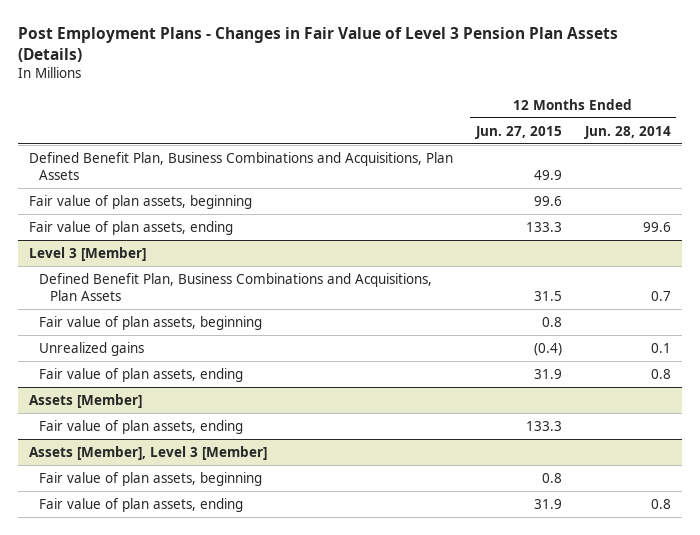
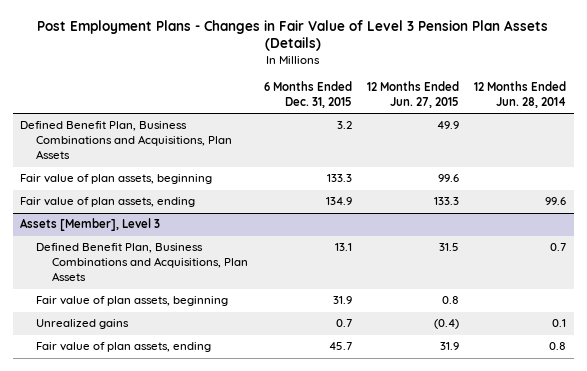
- | 12 Months Ended Jun. 27, 2015 | 12 Months Ended Jun. 28, 2014
+ | 6 Months Ended Dec. 31, 2015 | 12 Months Ended Jun. 27, 2015 | 12 Months Ended Jun. 28, 2014
- Level 3 [Member]
+ Assets [Member], Level 3
- Assets [Member]
- Fair value of plan assets, ending | 133.3 |
- Assets [Member], Level 3 [Member]
- Fair value of plan assets, beginning | 0.8 |
- Fair value of plan assets, ending | 31.9 | 0.8

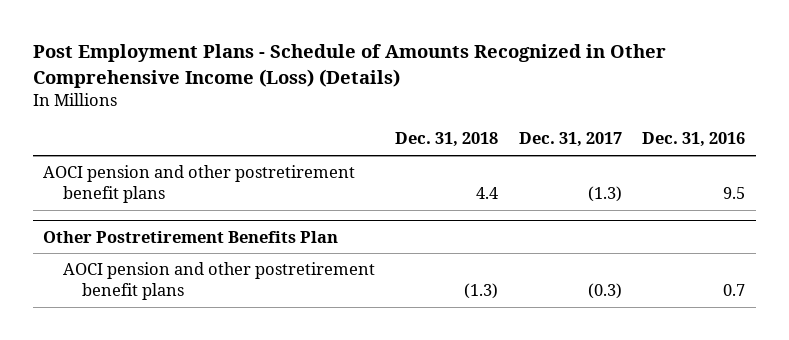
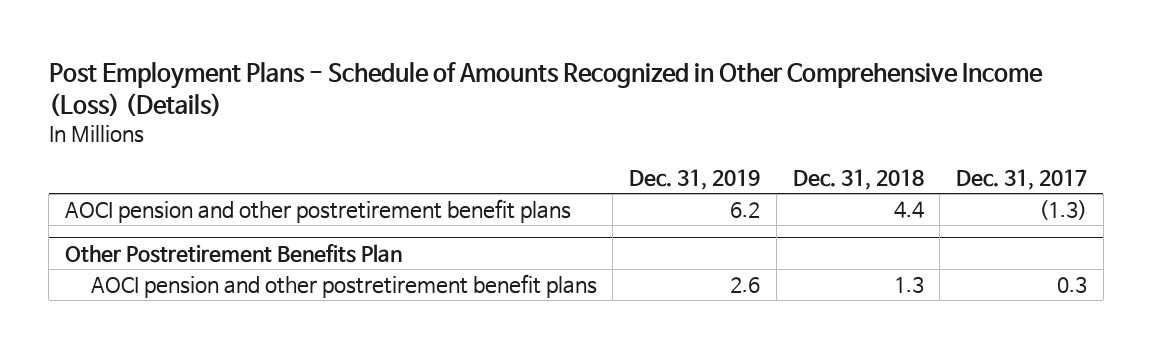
- | Dec. 31, 2018 | Dec. 31, 2017 | Dec. 31, 2016
+ | Dec. 31, 2019 | Dec. 31, 2018 | Dec. 31, 2017
@ Other Postretirement Benefits Plan
- AOCI pension and other postretirement benefit plans | (1.3) | (0.3) | 0.7
+ AOCI pension and other postretirement benefit plans | 2.6 | 1.3 | 0.3

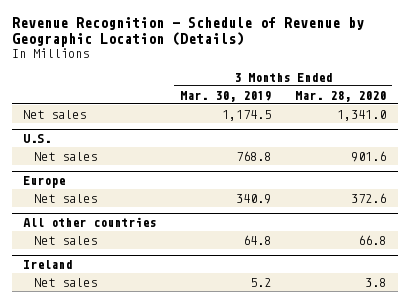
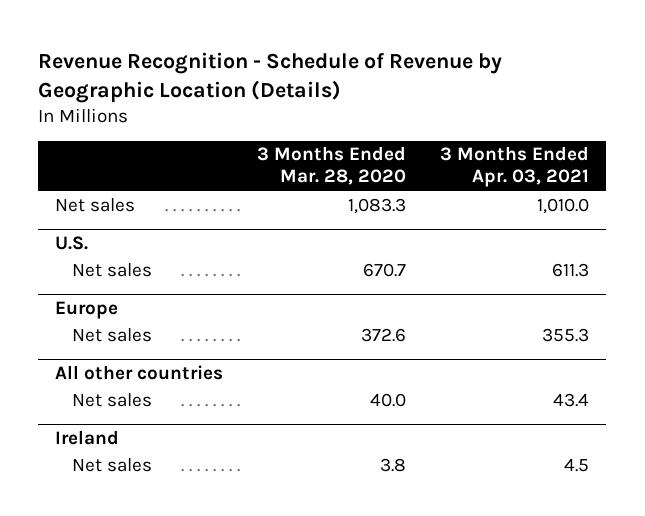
- | 3 Months Ended Mar. 30, 2019 | 3 Months Ended Mar. 28, 2020
+ | 3 Months Ended Mar. 28, 2020 | 3 Months Ended Apr. 03, 2021
- Net sales | 1,174.5 | 1,341.0
+ Net sales | 1,083.3 | 1,010.0
@ U.S.
- Net sales | 768.8 | 901.6
+ Net sales | 670.7 | 611.3
@ All other countries
- Net sales | 64.8 | 66.8
+ Net sales | 40.0 | 43.4

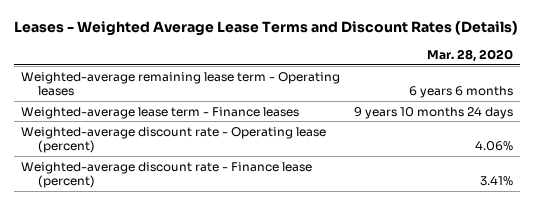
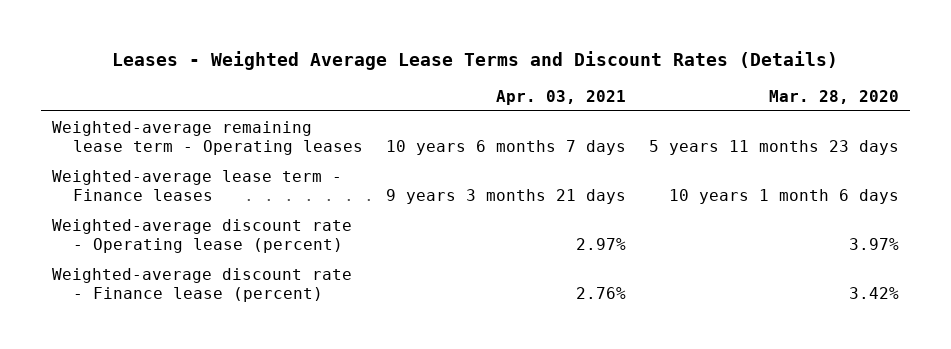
- | Mar. 28, 2020
+ | Apr. 03, 2021 | Mar. 28, 2020
- Weighted-average remaining lease term - Operating leases | 6 years 6 months
- Weighted-average lease term - Finance leases | 9 years 10 months 24 days
- Weighted-average discount rate - Operating lease (percent) | 4.06%
- Weighted-average discount rate - Finance lease (percent) | 3.41%
+ Weighted-average remaining lease term - Operating leases | 10 years 6 months 7 days | 5 years 11 months 23 days
+ Weighted-average lease term - Finance leases | 9 years 3 months 21 days | 10 years 1 month 6 days
+ Weighted-average discount rate - Operating lease (percent) | 2.97% | 3.97%
+ Weighted-average discount rate - Finance lease (percent) | 2.76% | 3.42%

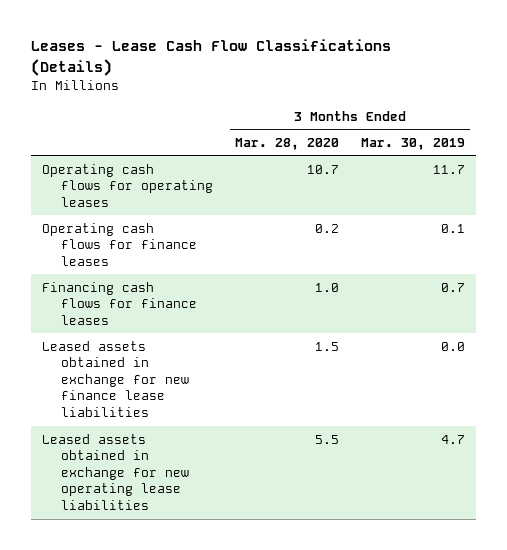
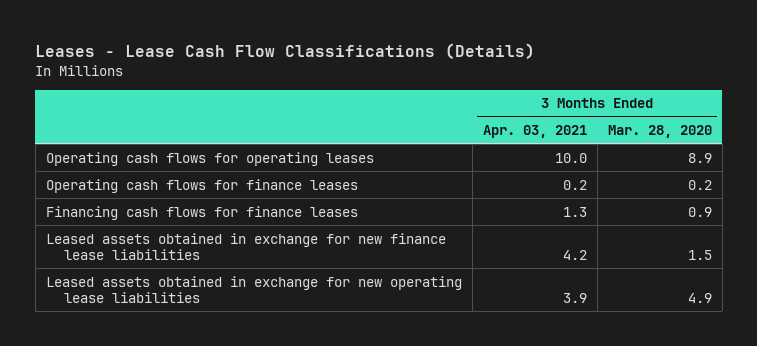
- | 3 Months Ended Mar. 28, 2020 | 3 Months Ended Mar. 30, 2019
+ | 3 Months Ended Apr. 03, 2021 | 3 Months Ended Mar. 28, 2020
- Operating cash flows for operating leases | 10.7 | 11.7
+ Operating cash flows for operating leases | 10.0 | 8.9
- Financing cash flows for finance leases | 1.0 | 0.7
+ Financing cash flows for finance leases | 1.3 | 0.9
- Leased assets obtained in exchange for new operating lease liabilities | 5.5 | 4.7
+ Leased assets obtained in exchange for new operating lease liabilities | 3.9 | 4.9

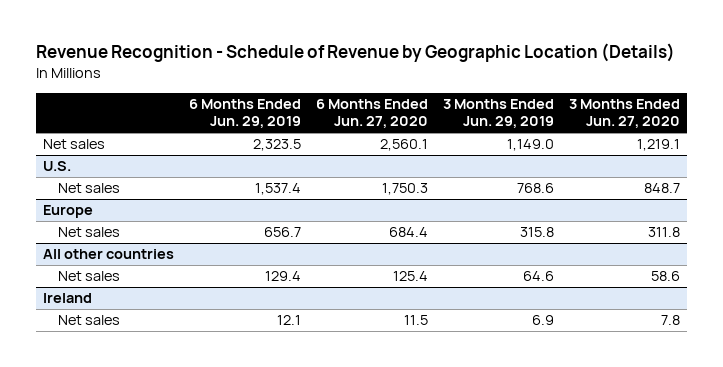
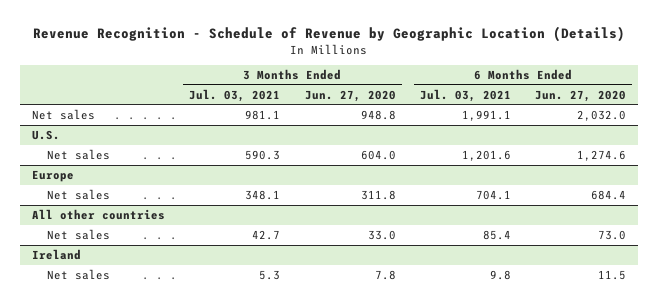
- | 6 Months Ended Jun. 29, 2019 | 6 Months Ended Jun. 27, 2020 | 3 Months Ended Jun. 29, 2019 | 3 Months Ended Jun. 27, 2020
+ | 3 Months Ended Jul. 03, 2021 | 3 Months Ended Jun. 27, 2020 | 6 Months Ended Jul. 03, 2021 | 6 Months Ended Jun. 27, 2020
- Net sales | 2,323.5 | 2,560.1 | 1,149.0 | 1,219.1
+ Net sales | 981.1 | 948.8 | 1,991.1 | 2,032.0
@ U.S.
- Net sales | 1,537.4 | 1,750.3 | 768.6 | 848.7
+ Net sales | 590.3 | 604.0 | 1,201.6 | 1,274.6
@ All other countries
- Net sales | 129.4 | 125.4 | 64.6 | 58.6
+ Net sales | 42.7 | 33.0 | 85.4 | 73.0

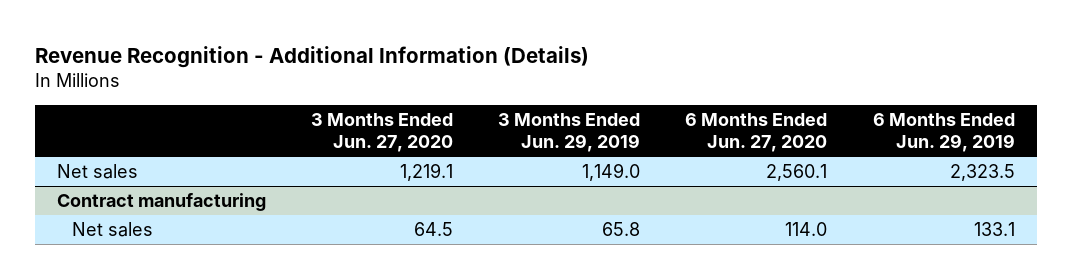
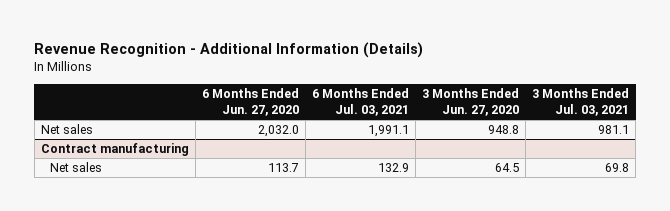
- | 3 Months Ended Jun. 27, 2020 | 3 Months Ended Jun. 29, 2019 | 6 Months Ended Jun. 27, 2020 | 6 Months Ended Jun. 29, 2019
+ | 6 Months Ended Jun. 27, 2020 | 6 Months Ended Jul. 03, 2021 | 3 Months Ended Jun. 27, 2020 | 3 Months Ended Jul. 03, 2021
- Net sales | 1,219.1 | 1,149.0 | 2,560.1 | 2,323.5
+ Net sales | 2,032.0 | 1,991.1 | 948.8 | 981.1
@ Contract manufacturing
- Net sales | 64.5 | 65.8 | 114.0 | 133.1
+ Net sales | 113.7 | 132.9 | 64.5 | 69.8

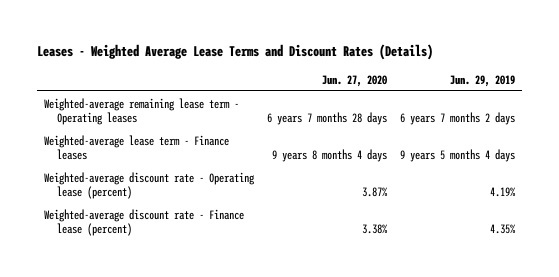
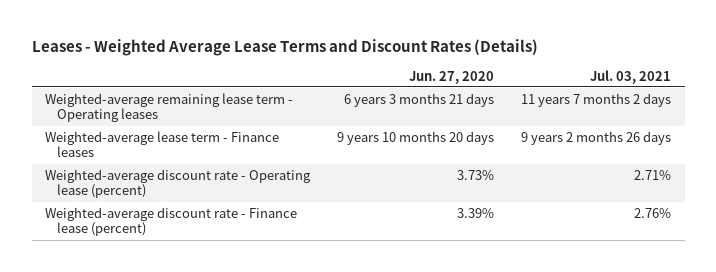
- | Jun. 27, 2020 | Jun. 29, 2019
+ | Jun. 27, 2020 | Jul. 03, 2021
- Weighted-average remaining lease term - Operating leases | 6 years 7 months 28 days | 6 years 7 months 2 days
- Weighted-average lease term - Finance leases | 9 years 8 months 4 days | 9 years 5 months 4 days
- Weighted-average discount rate - Operating lease (percent) | 3.87% | 4.19%
- Weighted-average discount rate - Finance lease (percent) | 3.38% | 4.35%
+ Weighted-average remaining lease term - Operating leases | 6 years 3 months 21 days | 11 years 7 months 2 days
+ Weighted-average lease term - Finance leases | 9 years 10 months 20 days | 9 years 2 months 26 days
+ Weighted-average discount rate - Operating lease (percent) | 3.73% | 2.71%
+ Weighted-average discount rate - Finance lease (percent) | 3.39% | 2.76%

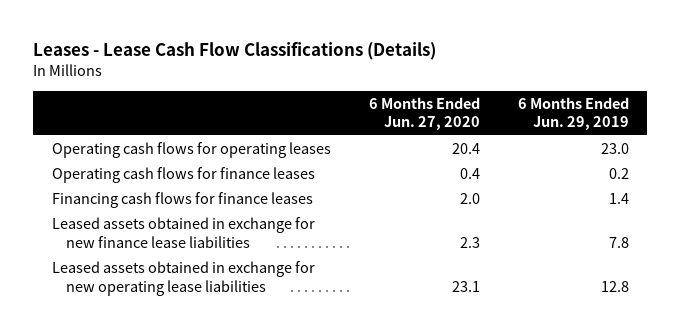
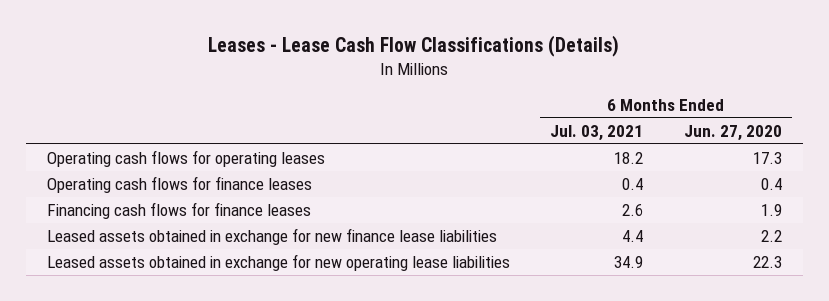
- | 6 Months Ended Jun. 27, 2020 | 6 Months Ended Jun. 29, 2019
+ | 6 Months Ended Jul. 03, 2021 | 6 Months Ended Jun. 27, 2020
- Operating cash flows for operating leases | 20.4 | 23.0
+ Operating cash flows for operating leases | 18.2 | 17.3
- Financing cash flows for finance leases | 2.0 | 1.4
- Leased assets obtained in exchange for new finance lease liabilities | 2.3 | 7.8
- Leased assets obtained in exchange for new operating lease liabilities | 23.1 | 12.8
+ Financing cash flows for finance leases | 2.6 | 1.9
+ Leased assets obtained in exchange for new finance lease liabilities | 4.4 | 2.2
+ Leased assets obtained in exchange for new operating lease liabilities | 34.9 | 22.3

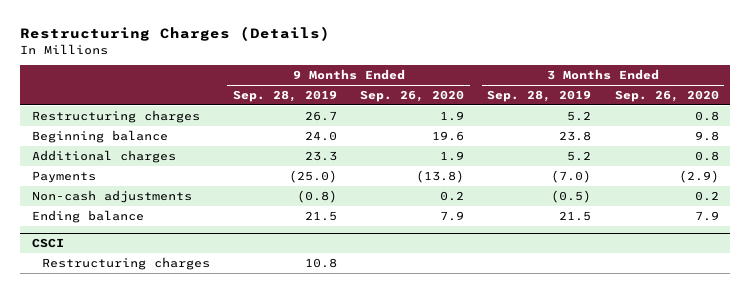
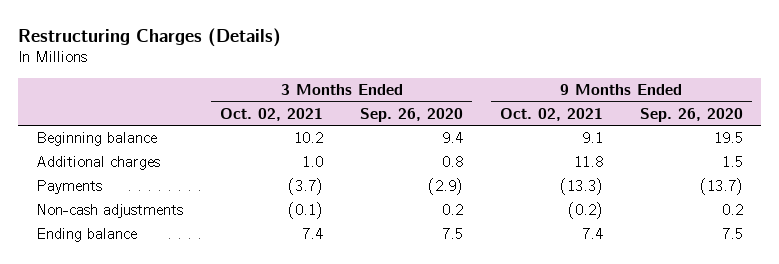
- | 9 Months Ended Sep. 28, 2019 | 9 Months Ended Sep. 26, 2020 | 3 Months Ended Sep. 28, 2019 | 3 Months Ended Sep. 26, 2020
+ | 3 Months Ended Oct. 02, 2021 | 3 Months Ended Sep. 26, 2020 | 9 Months Ended Oct. 02, 2021 | 9 Months Ended Sep. 26, 2020
- Restructuring charges | 26.7 | 1.9 | 5.2 | 0.8
- Beginning balance | 24.0 | 19.6 | 23.8 | 9.8
- Additional charges | 23.3 | 1.9 | 5.2 | 0.8
- Payments | (25.0) | (13.8) | (7.0) | (2.9)
+ Beginning balance | 10.2 | 9.4 | 9.1 | 19.5
+ Additional charges | 1.0 | 0.8 | 11.8 | 1.5
+ Payments | (3.7) | (2.9) | (13.3) | (13.7)
- Ending balance | 21.5 | 7.9 | 21.5 | 7.9
- CSCI
- Restructuring charges | 10.8 | | |
+ Ending balance | 7.4 | 7.5 | 7.4 | 7.5

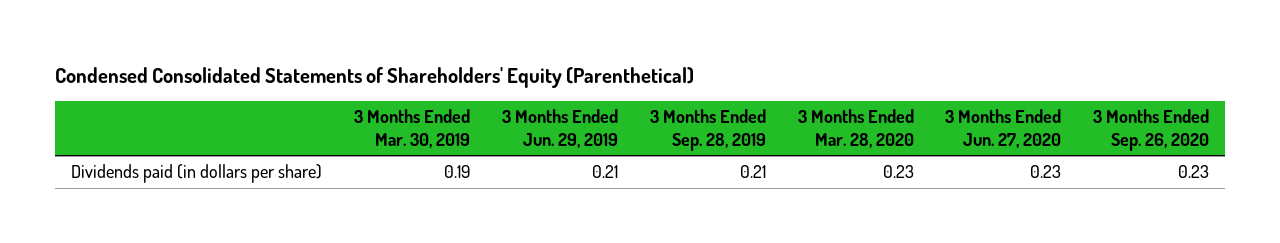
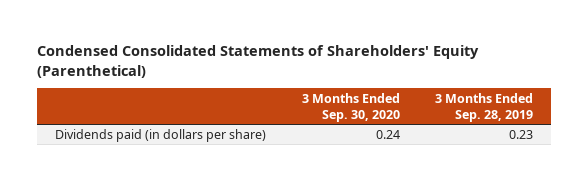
- | 3 Months Ended Mar. 30, 2019 | 3 Months Ended Jun. 29, 2019 | 3 Months Ended Sep. 28, 2019 | 3 Months Ended Mar. 28, 2020 | 3 Months Ended Jun. 27, 2020 | 3 Months Ended Sep. 26, 2020
+ | 3 Months Ended Sep. 30, 2020 | 3 Months Ended Sep. 28, 2019
- Dividends paid (in dollars per share) | 0.19 | 0.21 | 0.21 | 0.23 | 0.23 | 0.23
+ Dividends paid (in dollars per share) | 0.24 | 0.23

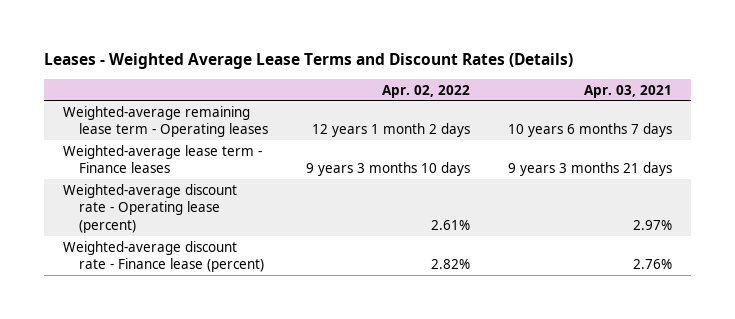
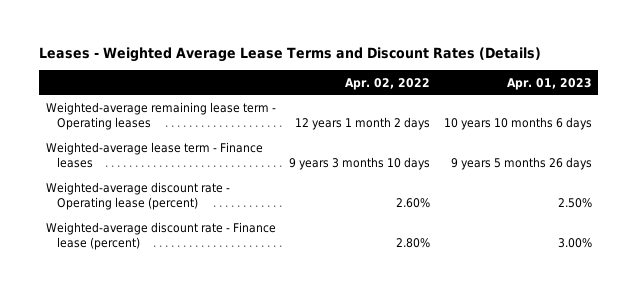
- | Apr. 02, 2022 | Apr. 03, 2021
+ | Apr. 02, 2022 | Apr. 01, 2023
- Weighted-average discount rate - Operating lease (percent) | 2.61% | 2.97%
- Weighted-average discount rate - Finance lease (percent) | 2.82% | 2.76%
+ Weighted-average discount rate - Operating lease (percent) | 2.60% | 2.50%
+ Weighted-average discount rate - Finance lease (percent) | 2.80% | 3.00%

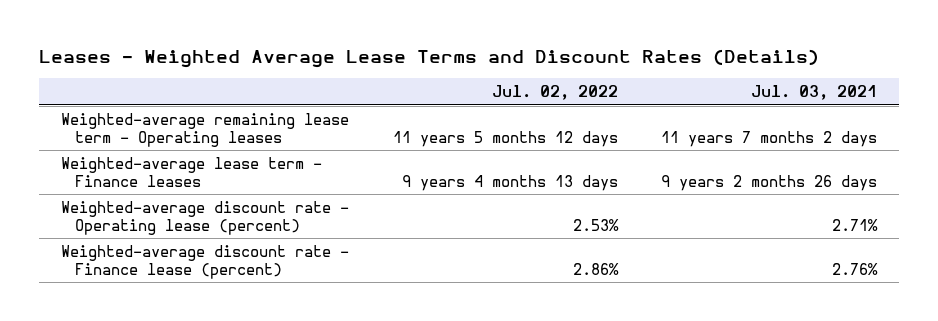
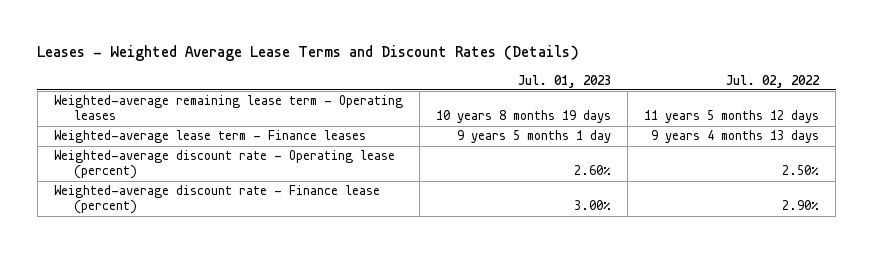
- | Jul. 02, 2022 | Jul. 03, 2021
+ | Jul. 01, 2023 | Jul. 02, 2022
- Weighted-average discount rate - Operating lease (percent) | 2.53% | 2.71%
- Weighted-average discount rate - Finance lease (percent) | 2.86% | 2.76%
+ Weighted-average discount rate - Operating lease (percent) | 2.60% | 2.50%
+ Weighted-average discount rate - Finance lease (percent) | 3.00% | 2.90%

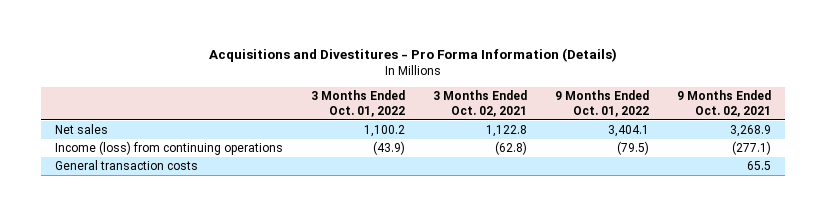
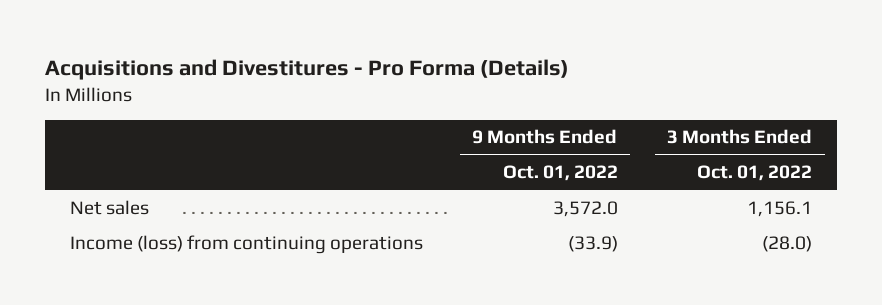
- Acquisitions and Divestitures - Pro Forma Information (Details)
+ Acquisitions and Divestitures - Pro Forma (Details)
- | 3 Months Ended Oct. 01, 2022 | 3 Months Ended Oct. 02, 2021 | 9 Months Ended Oct. 01, 2022 | 9 Months Ended Oct. 02, 2021
+ | 9 Months Ended Oct. 01, 2022 | 3 Months Ended Oct. 01, 2022
- Net sales | 1,100.2 | 1,122.8 | 3,404.1 | 3,268.9
- Income (loss) from continuing operations | (43.9) | (62.8) | (79.5) | (277.1)
- General transaction costs | | | | 65.5
+ Net sales | 3,572.0 | 1,156.1
+ Income (loss) from continuing operations | (33.9) | (28.0)

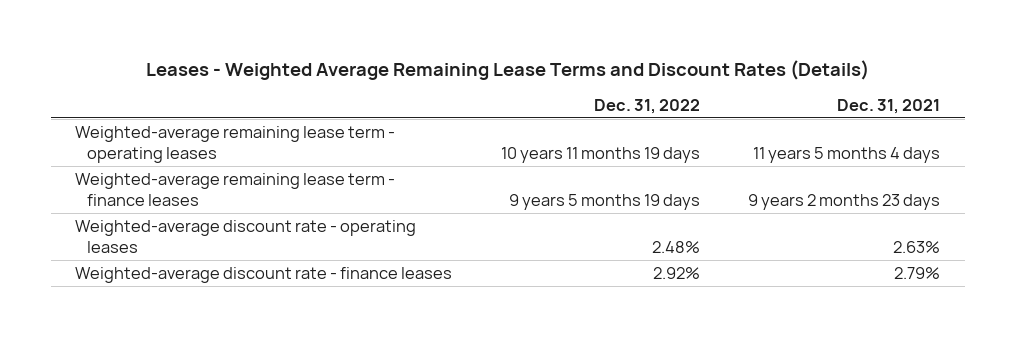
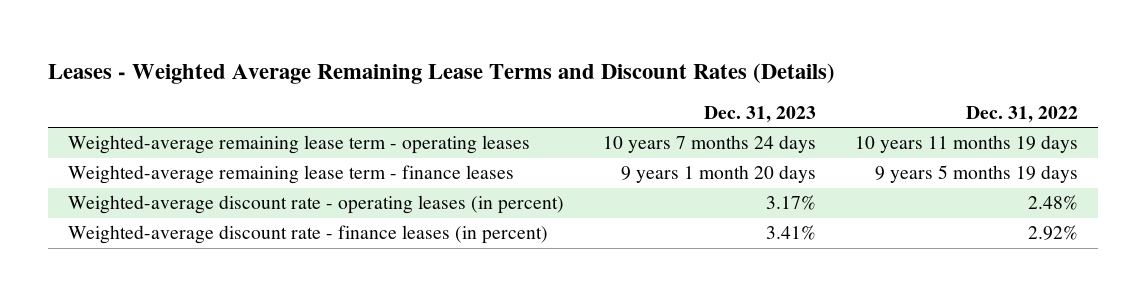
- | Dec. 31, 2022 | Dec. 31, 2021
+ | Dec. 31, 2023 | Dec. 31, 2022
- Weighted-average discount rate - operating leases | 2.48% | 2.63%
- Weighted-average discount rate - finance leases | 2.92% | 2.79%
+ Weighted-average discount rate - operating leases (in percent) | 3.17% | 2.48%
+ Weighted-average discount rate - finance leases (in percent) | 3.41% | 2.92%

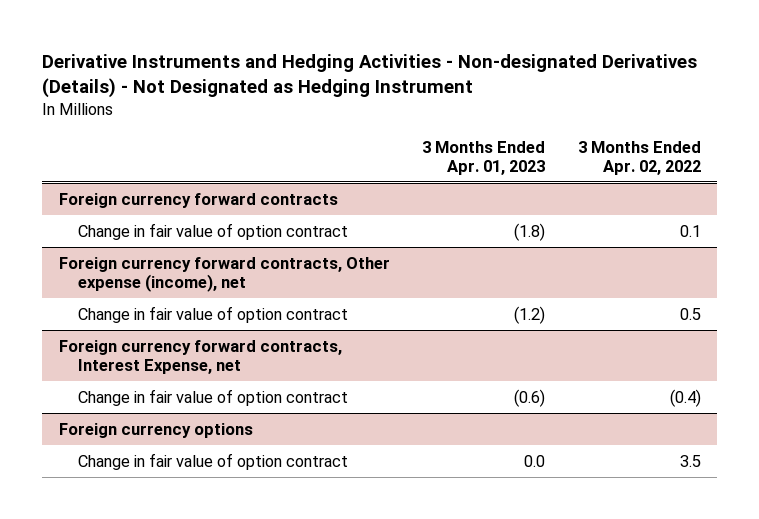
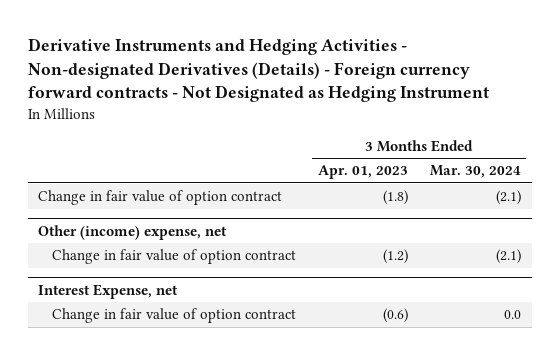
- Derivative Instruments and Hedging Activities - Non-designated Derivatives (Details) - Not Designated as Hedging Instrument
+ Derivative Instruments and Hedging Activities - Non-designated Derivatives (Details) - Foreign currency forward contracts - Not Designated as Hedging Instrument
- | 3 Months Ended Apr. 01, 2023 | 3 Months Ended Apr. 02, 2022
+ | 3 Months Ended Apr. 01, 2023 | 3 Months Ended Mar. 30, 2024
- Foreign currency forward contracts
- Foreign currency forward contracts, Other expense (income), net
+ Other (income) expense, net
- Foreign currency forward contracts, Interest Expense, net
+ Interest Expense, net
- Foreign currency options
- Change in fair value of option contract | 0.0 | 3.5

